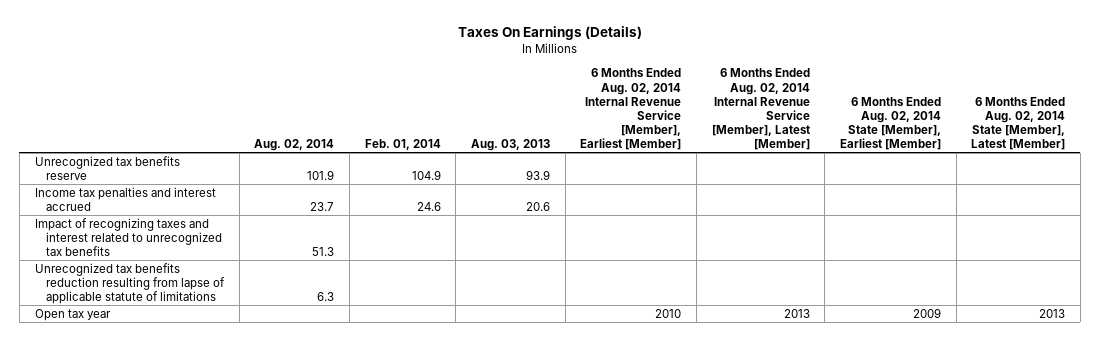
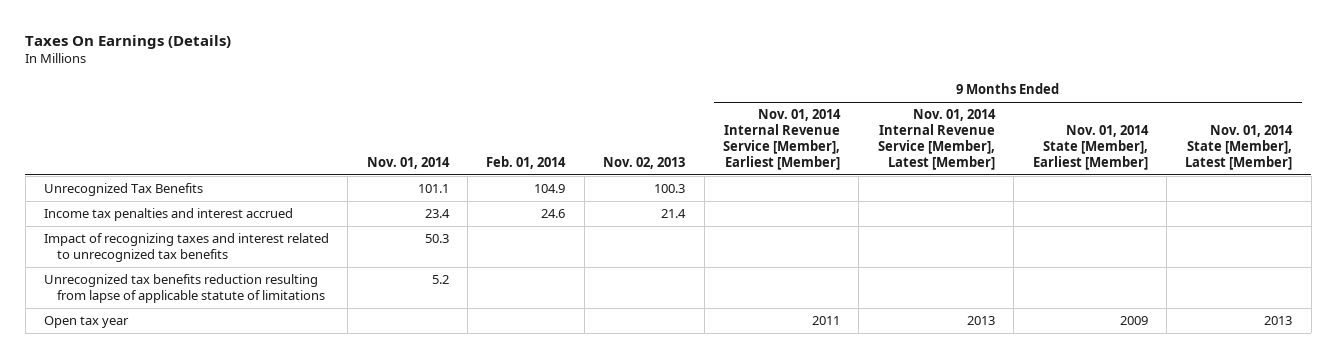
- | Aug. 02, 2014 | Feb. 01, 2014 | Aug. 03, 2013 | 6 Months Ended Aug. 02, 2014 Internal Revenue Service [Member], Earliest [Member] | 6 Months Ended Aug. 02, 2014 Internal Revenue Service [Member], Latest [Member] | 6 Months Ended Aug. 02, 2014 State [Member], Earliest [Member] | 6 Months Ended Aug. 02, 2014 State [Member], Latest [Member]
+ | Nov. 01, 2014 | Feb. 01, 2014 | Nov. 02, 2013 | 9 Months Ended Nov. 01, 2014 Internal Revenue Service [Member], Earliest [Member] | 9 Months Ended Nov. 01, 2014 Internal Revenue Service [Member], Latest [Member] | 9 Months Ended Nov. 01, 2014 State [Member], Earliest [Member] | 9 Months Ended Nov. 01, 2014 State [Member], Latest [Member]
- Unrecognized tax benefits reserve | 101.9 | 104.9 | 93.9 | | | |
+ Unrecognized Tax Benefits | 101.1 | 104.9 | 100.3 | | | |

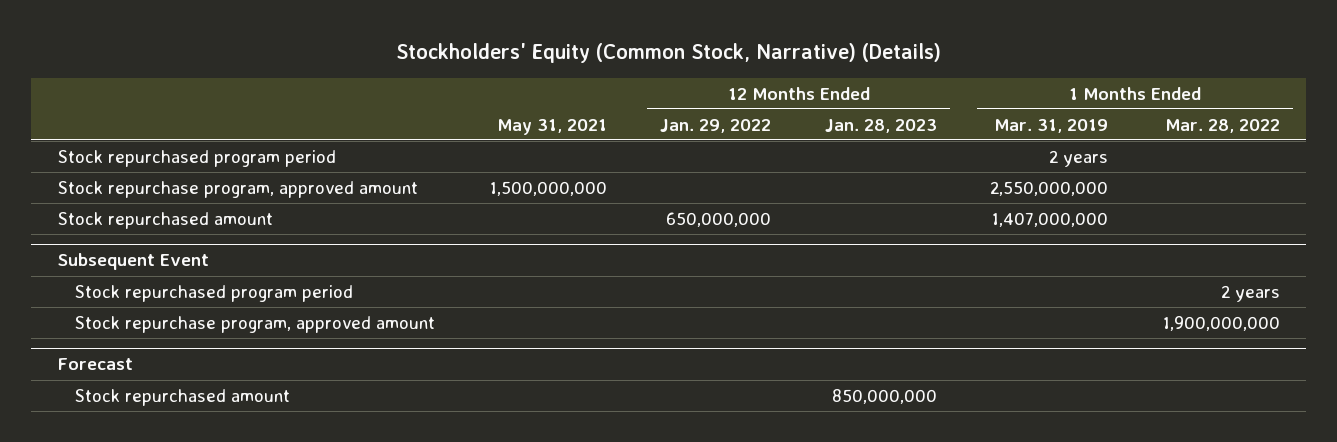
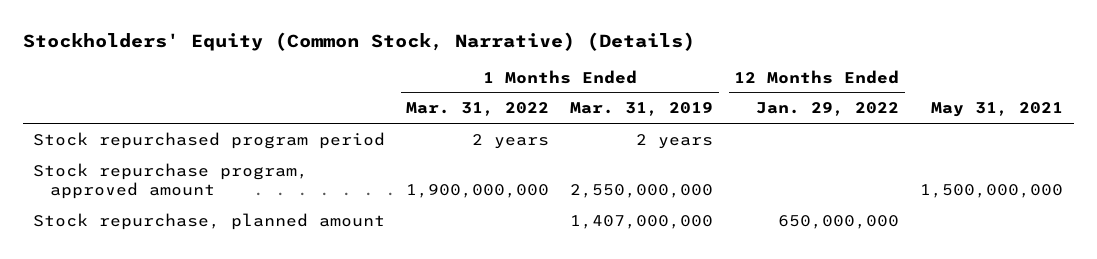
- | May 31, 2021 | 12 Months Ended Jan. 29, 2022 | 12 Months Ended Jan. 28, 2023 | 1 Months Ended Mar. 31, 2019 | 1 Months Ended Mar. 28, 2022
+ | 1 Months Ended Mar. 31, 2022 | 1 Months Ended Mar. 31, 2019 | 12 Months Ended Jan. 29, 2022 | May 31, 2021
- Stock repurchased amount | | 650,000,000 | | 1,407,000,000 |
- Subsequent Event
- Stock repurchased program period | | | | | 2 years
- Stock repurchase program, approved amount | | | | | 1,900,000,000
- Forecast
- Stock repurchased amount | | | 850,000,000 | |
+ Stock repurchase, planned amount | | 1,407,000,000 | 650,000,000 |

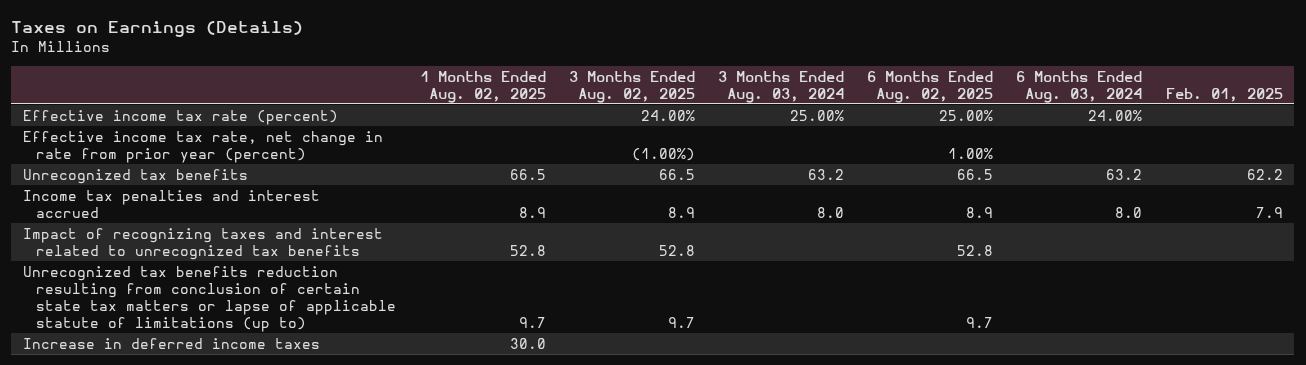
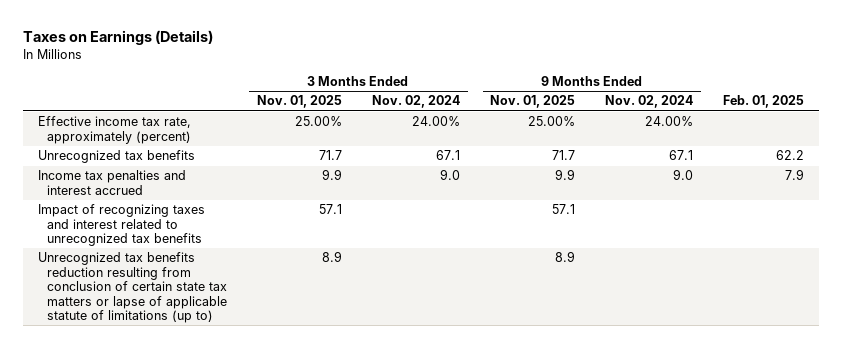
- | 1 Months Ended Aug. 02, 2025 | 3 Months Ended Aug. 02, 2025 | 3 Months Ended Aug. 03, 2024 | 6 Months Ended Aug. 02, 2025 | 6 Months Ended Aug. 03, 2024 | Feb. 01, 2025
+ | 3 Months Ended Nov. 01, 2025 | 3 Months Ended Nov. 02, 2024 | 9 Months Ended Nov. 01, 2025 | 9 Months Ended Nov. 02, 2024 | Feb. 01, 2025
- Effective income tax rate (percent) | | 24.00% | 25.00% | 25.00% | 24.00% |
- Effective income tax rate, net change in rate from prior year (percent) | | (1.00%) | | 1.00% | |
+ Effective income tax rate, approximately (percent) | 25.00% | 24.00% | 25.00% | 24.00% |
- Increase in deferred income taxes | 30.0 | | | | |

